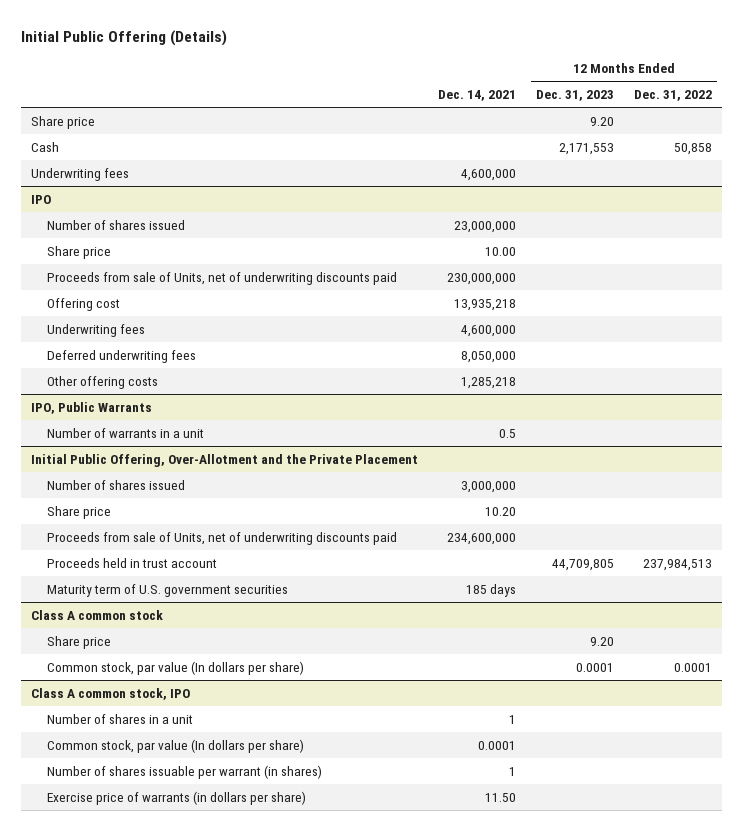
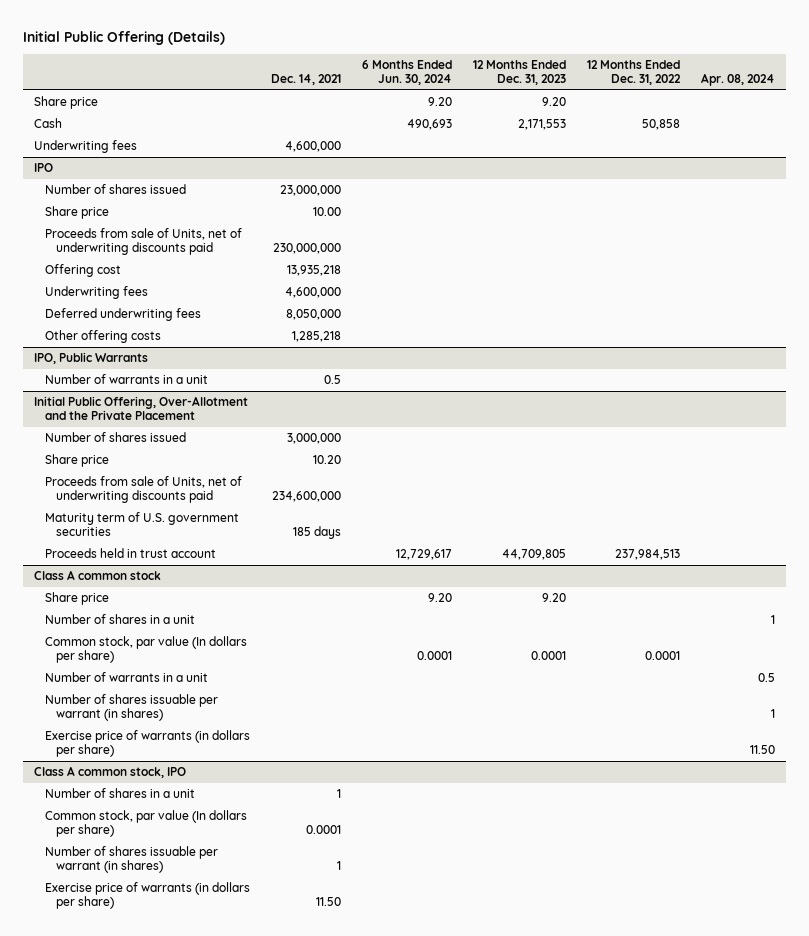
- | Dec. 14, 2021 | 12 Months Ended Dec. 31, 2023 | 12 Months Ended Dec. 31, 2022
+ | Dec. 14, 2021 | 6 Months Ended Jun. 30, 2024 | 12 Months Ended Dec. 31, 2023 | 12 Months Ended Dec. 31, 2022 | Apr. 08, 2024
@ Initial Public Offering, Over-Allotment and the Private Placement
moved down: Proceeds held in trust account | | 12,729,617 | 44,709,805 | 237,984,513 |
@ Class A common stock
+ Number of shares in a unit | | | | | 1
+ Number of warrants in a unit | | | | | 0.5
+ Number of shares issuable per warrant (in shares) | | | | | 1
+ Exercise price of warrants (in dollars per share) | | | | | 11.50

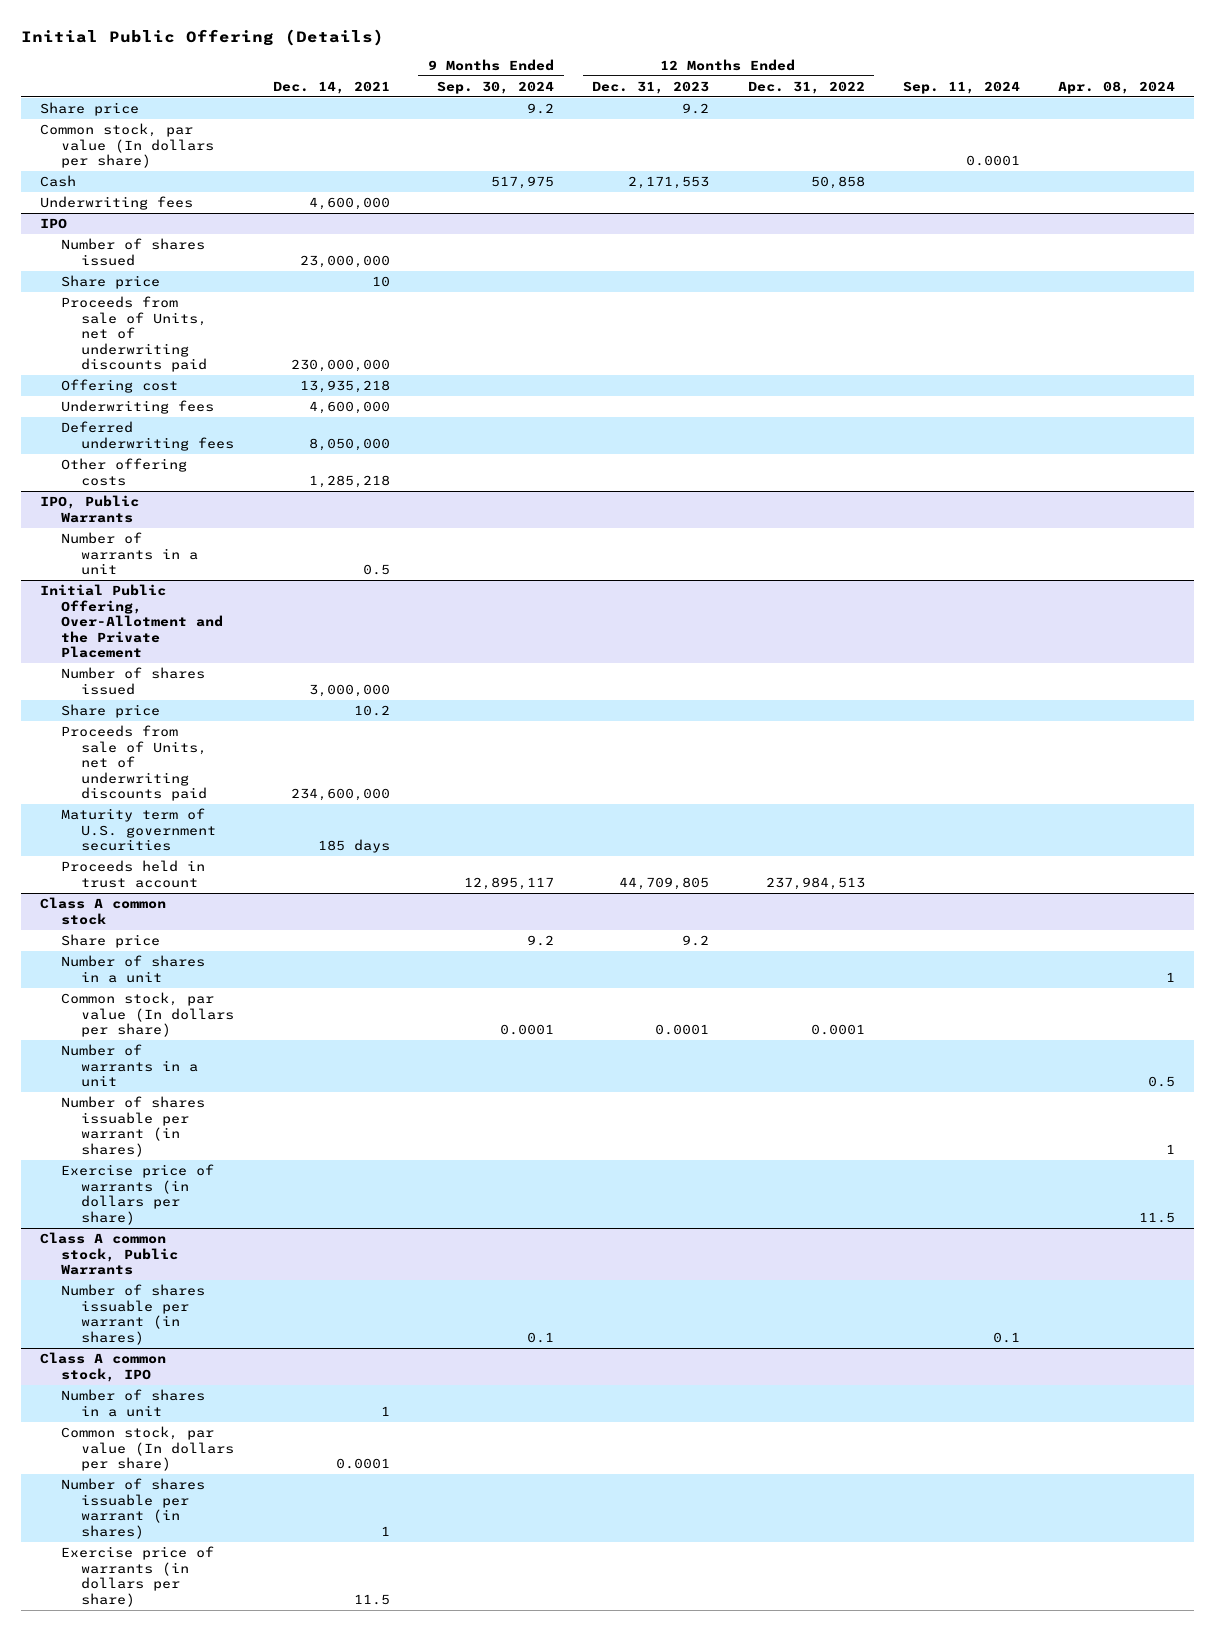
- | Dec. 14, 2021 | 6 Months Ended Jun. 30, 2024 | 12 Months Ended Dec. 31, 2023 | 12 Months Ended Dec. 31, 2022 | Apr. 08, 2024
+ | Dec. 14, 2021 | 9 Months Ended Sep. 30, 2024 | 12 Months Ended Dec. 31, 2023 | 12 Months Ended Dec. 31, 2022 | Sep. 11, 2024 | Apr. 08, 2024
- Share price | | 9.20 | 9.20 | |
+ Share price | | 9.2 | 9.2 | | |
+ Common stock, par value (In dollars per share) | | | | | 0.0001 |
@ IPO
- Share price | 10.00 | | | |
+ Share price | 10 | | | | |
@ Initial Public Offering, Over-Allotment and the Private Placement
- Share price | 10.20 | | | |
+ Share price | 10.2 | | | | |
@ Class A common stock
- Share price | | 9.20 | 9.20 | |
+ Share price | | 9.2 | 9.2 | | |
- Exercise price of warrants (in dollars per share) | | | | | 11.50
+ Exercise price of warrants (in dollars per share) | | | | | | 11.5
+ Class A common stock, Public Warrants
+ Number of shares issuable per warrant (in shares) | | 0.1 | | | 0.1 |
@ Class A common stock, IPO
- Exercise price of warrants (in dollars per share) | 11.50 | | | |
+ Exercise price of warrants (in dollars per share) | 11.5 | | | | |

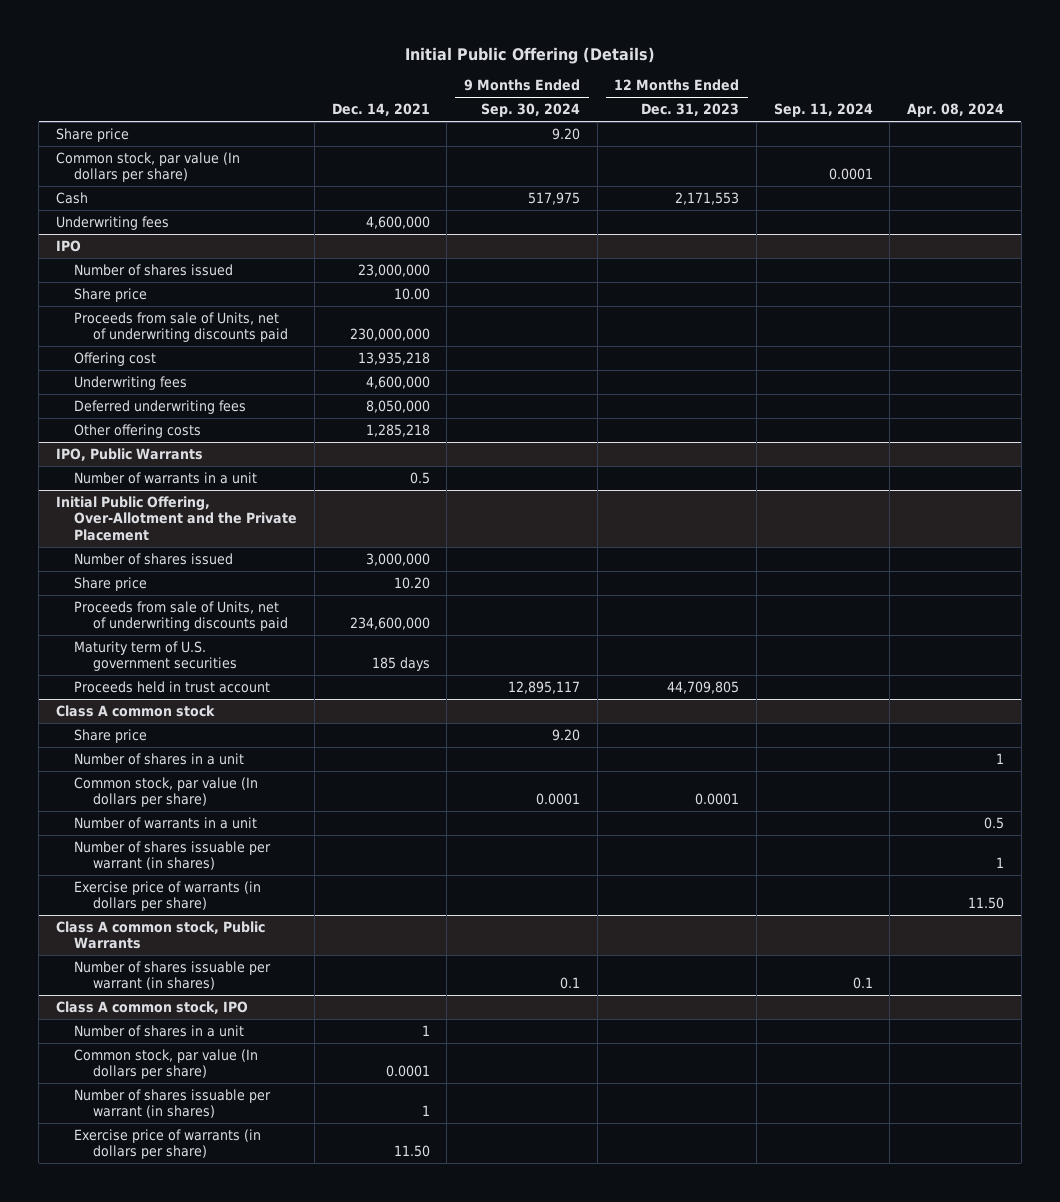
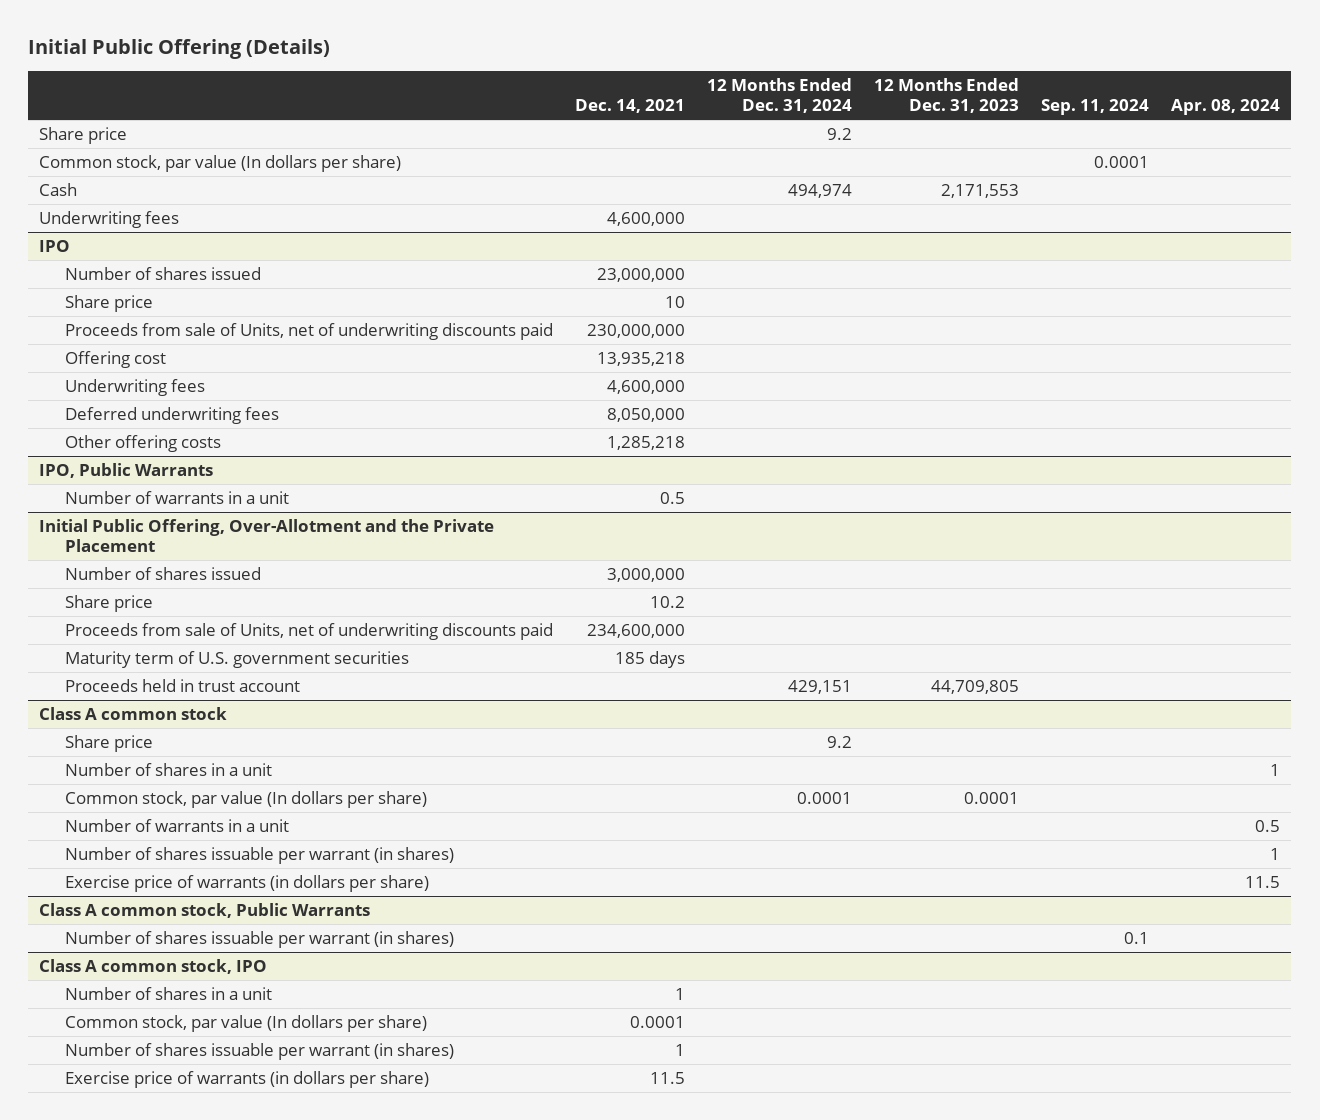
- | Dec. 14, 2021 | 9 Months Ended Sep. 30, 2024 | 12 Months Ended Dec. 31, 2023 | Sep. 11, 2024 | Apr. 08, 2024
+ | Dec. 14, 2021 | 12 Months Ended Dec. 31, 2024 | 12 Months Ended Dec. 31, 2023 | Sep. 11, 2024 | Apr. 08, 2024
@ IPO
- Share price | 10.00 | | | |
+ Share price | 10 | | | |
@ Initial Public Offering, Over-Allotment and the Private Placement
- Share price | 10.20 | | | |
+ Share price | 10.2 | | | |
@ Class A common stock
- Exercise price of warrants (in dollars per share) | | | | | 11.50
+ Exercise price of warrants (in dollars per share) | | | | | 11.5
@ Class A common stock, IPO
- Exercise price of warrants (in dollars per share) | 11.50 | | | |
+ Exercise price of warrants (in dollars per share) | 11.5 | | | |

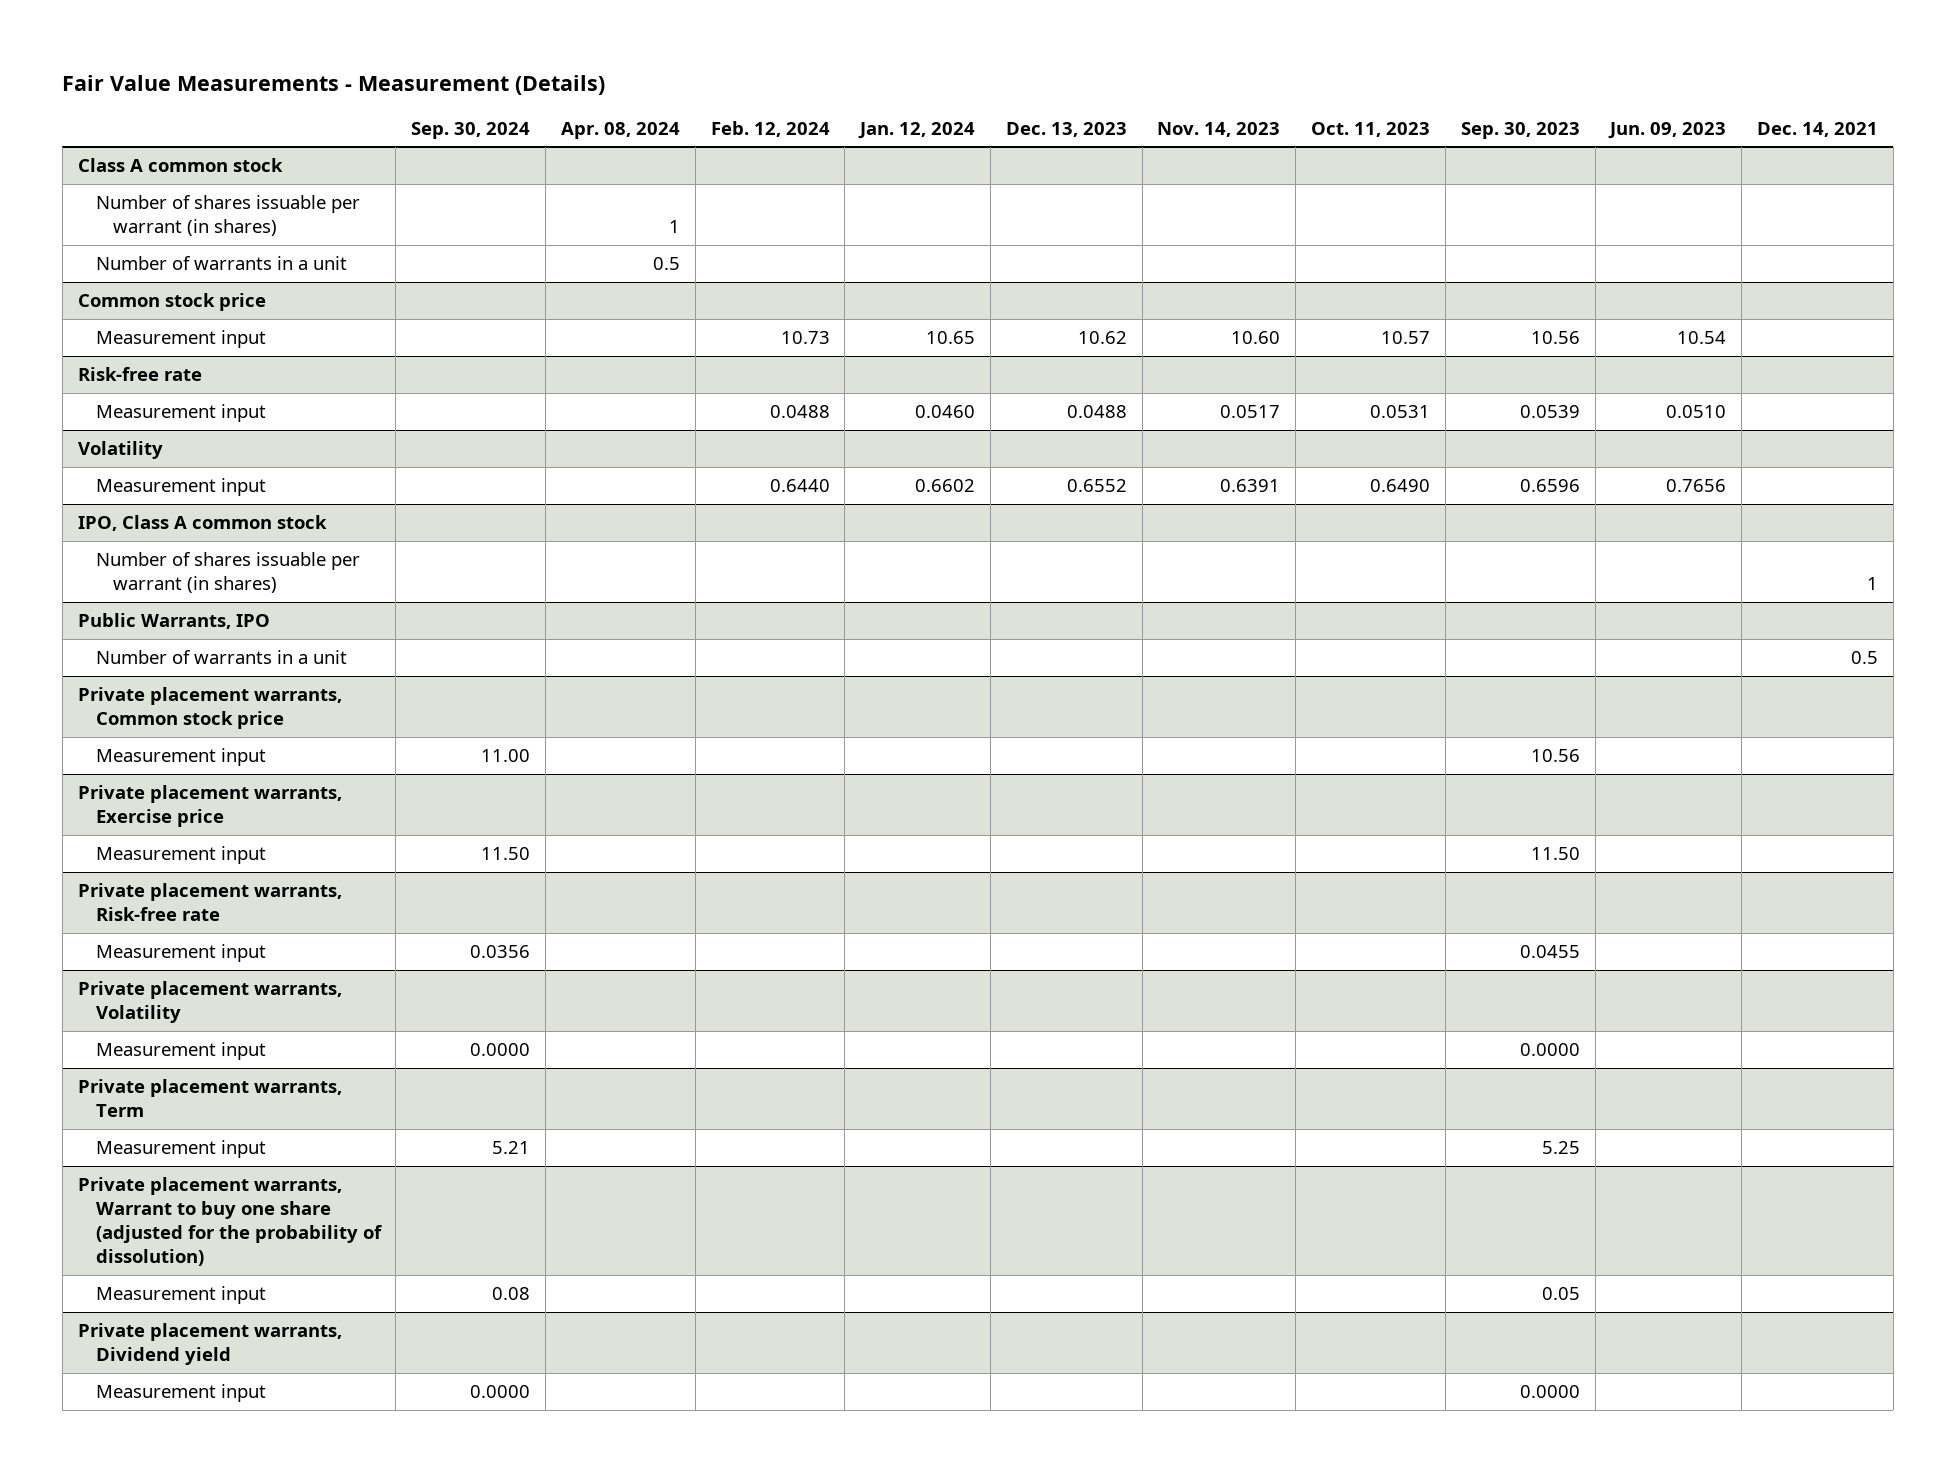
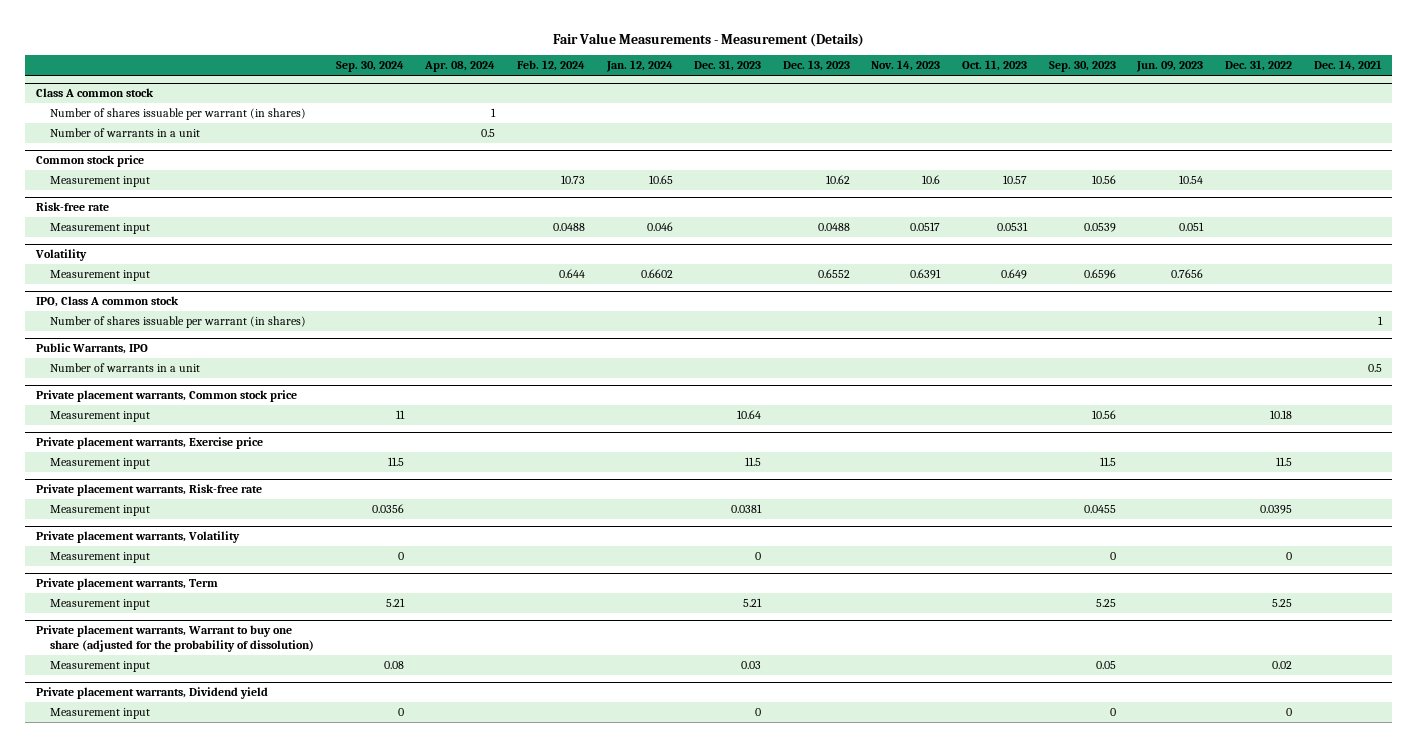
- | Sep. 30, 2024 | Apr. 08, 2024 | Feb. 12, 2024 | Jan. 12, 2024 | Dec. 13, 2023 | Nov. 14, 2023 | Oct. 11, 2023 | Sep. 30, 2023 | Jun. 09, 2023 | Dec. 14, 2021
+ | Sep. 30, 2024 | Apr. 08, 2024 | Feb. 12, 2024 | Jan. 12, 2024 | Dec. 31, 2023 | Dec. 13, 2023 | Nov. 14, 2023 | Oct. 11, 2023 | Sep. 30, 2023 | Jun. 09, 2023 | Dec. 31, 2022 | Dec. 14, 2021
@ Common stock price
- Measurement input | | | 10.73 | 10.65 | 10.62 | 10.60 | 10.57 | 10.56 | 10.54 |
+ Measurement input | | | 10.73 | 10.65 | | 10.62 | 10.6 | 10.57 | 10.56 | 10.54 | |
@ Risk-free rate
- Measurement input | | | 0.0488 | 0.0460 | 0.0488 | 0.0517 | 0.0531 | 0.0539 | 0.0510 |
+ Measurement input | | | 0.0488 | 0.046 | | 0.0488 | 0.0517 | 0.0531 | 0.0539 | 0.051 | |
@ Volatility
- Measurement input | | | 0.6440 | 0.6602 | 0.6552 | 0.6391 | 0.6490 | 0.6596 | 0.7656 |
+ Measurement input | | | 0.644 | 0.6602 | | 0.6552 | 0.6391 | 0.649 | 0.6596 | 0.7656 | |
@ Private placement warrants, Common stock price
- Measurement input | 11.00 | | | | | | | 10.56 | |
+ Measurement input | 11 | | | | 10.64 | | | | 10.56 | | 10.18 |
@ Private placement warrants, Exercise price
- Measurement input | 11.50 | | | | | | | 11.50 | |
+ Measurement input | 11.5 | | | | 11.5 | | | | 11.5 | | 11.5 |
@ Private placement warrants, Volatility
- Measurement input | 0.0000 | | | | | | | 0.0000 | |
+ Measurement input | 0 | | | | 0 | | | | 0 | | 0 |
@ Private placement warrants, Dividend yield
- Measurement input | 0.0000 | | | | | | | 0.0000 | |
+ Measurement input | 0 | | | | 0 | | | | 0 | | 0 |

